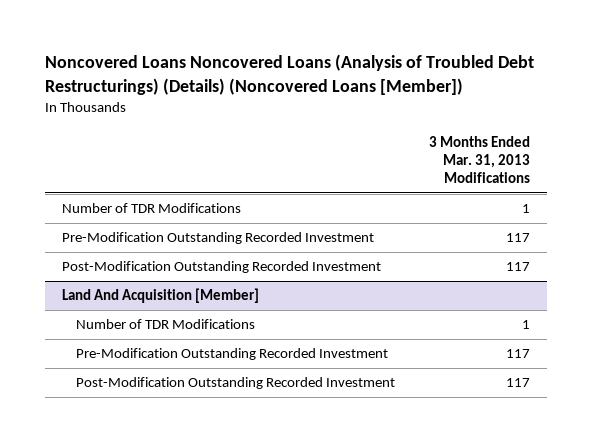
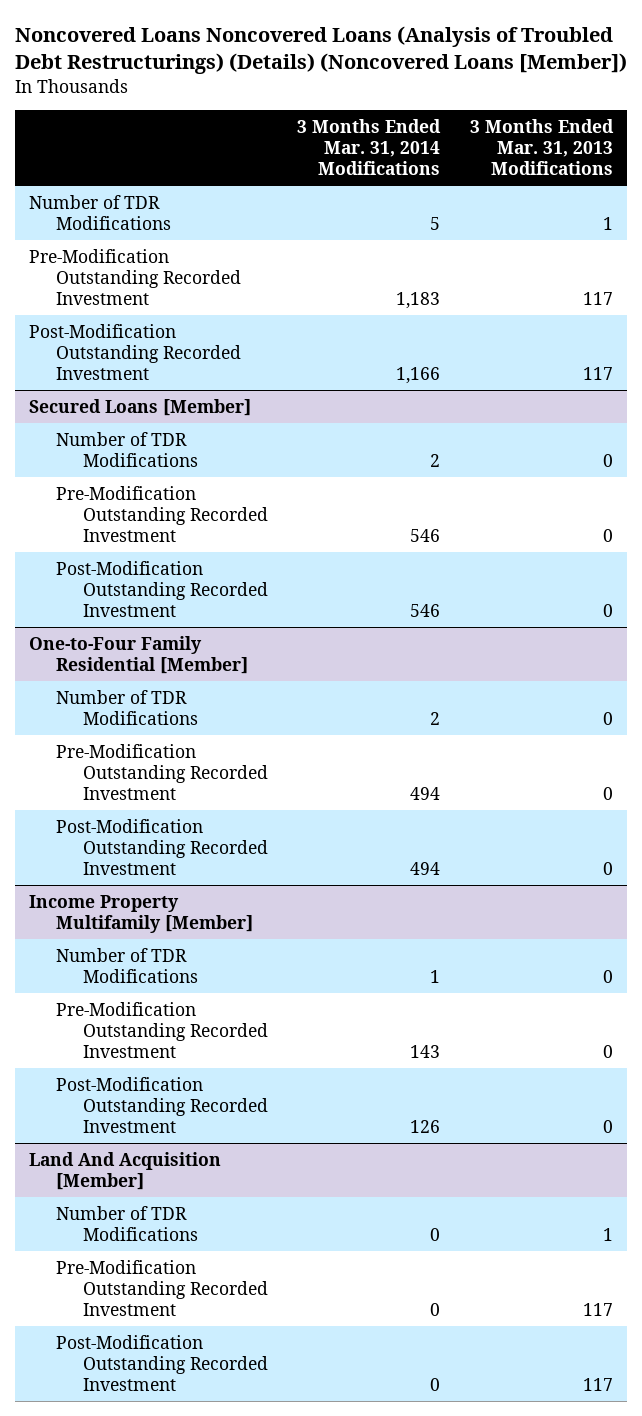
- | 3 Months Ended Mar. 31, 2013 Modifications
+ | 3 Months Ended Mar. 31, 2014 Modifications | 3 Months Ended Mar. 31, 2013 Modifications
+ Secured Loans [Member]
+ Number of TDR Modifications | 2 | 0
+ Pre-Modification Outstanding Recorded Investment | 546 | 0
+ Post-Modification Outstanding Recorded Investment | 546 | 0
+ One-to-Four Family Residential [Member]
+ Number of TDR Modifications | 2 | 0
+ Pre-Modification Outstanding Recorded Investment | 494 | 0
+ Post-Modification Outstanding Recorded Investment | 494 | 0
+ Income Property Multifamily [Member]
+ Number of TDR Modifications | 1 | 0
+ Pre-Modification Outstanding Recorded Investment | 143 | 0
+ Post-Modification Outstanding Recorded Investment | 126 | 0

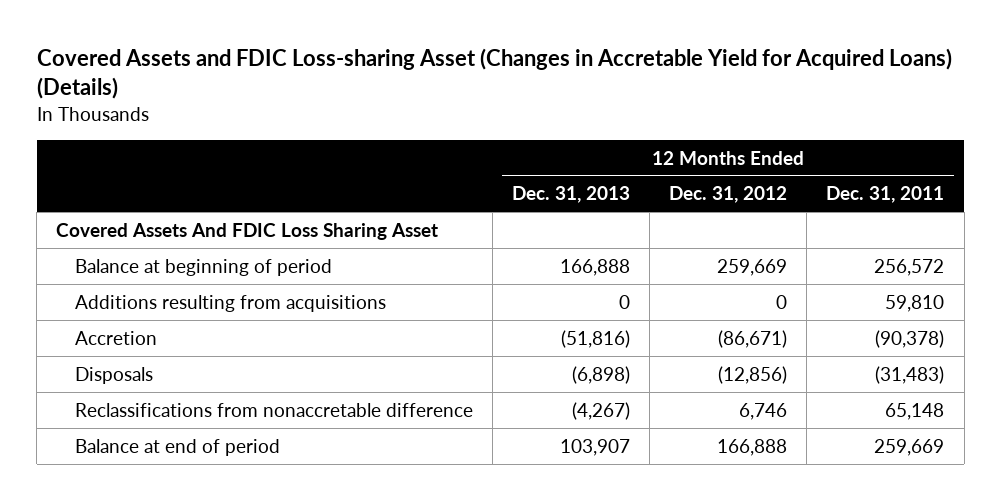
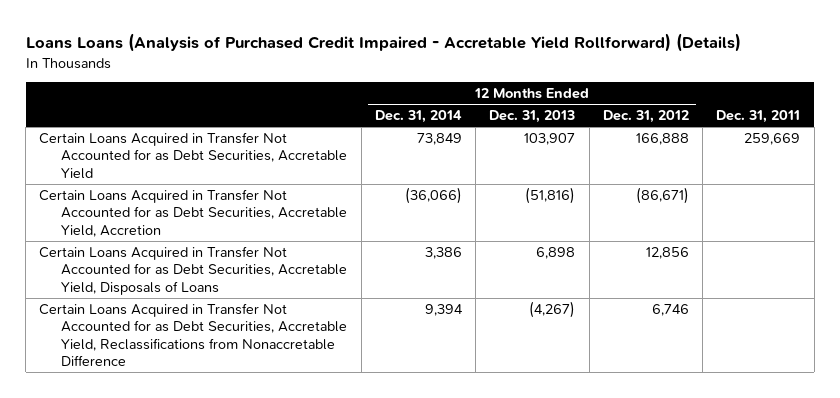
- Covered Assets and FDIC Loss-sharing Asset (Changes in Accretable Yield for Acquired Loans) (Details)
+ Loans Loans (Analysis of Purchased Credit Impaired - Accretable Yield Rollforward) (Details)
- | 12 Months Ended Dec. 31, 2013 | 12 Months Ended Dec. 31, 2012 | 12 Months Ended Dec. 31, 2011
+ | 12 Months Ended Dec. 31, 2014 | 12 Months Ended Dec. 31, 2013 | 12 Months Ended Dec. 31, 2012 | Dec. 31, 2011
- Covered Assets And FDIC Loss Sharing Asset
- Balance at beginning of period | 166,888 | 259,669 | 256,572
- Additions resulting from acquisitions | 0 | 0 | 59,810
- Accretion | (51,816) | (86,671) | (90,378)
- Disposals | (6,898) | (12,856) | (31,483)
- Reclassifications from nonaccretable difference | (4,267) | 6,746 | 65,148
- Balance at end of period | 103,907 | 166,888 | 259,669
+ Certain Loans Acquired in Transfer Not Accounted for as Debt Securities, Accretable Yield | 73,849 | 103,907 | 166,888 | 259,669
+ Certain Loans Acquired in Transfer Not Accounted for as Debt Securities, Accretable Yield, Accretion | (36,066) | (51,816) | (86,671) |
+ Certain Loans Acquired in Transfer Not Accounted for as Debt Securities, Accretable Yield, Disposals of Loans | 3,386 | 6,898 | 12,856 |
+ Certain Loans Acquired in Transfer Not Accounted for as Debt Securities, Accretable Yield, Reclassifications from Nonaccretable Difference | 9,394 | (4,267) | 6,746 |

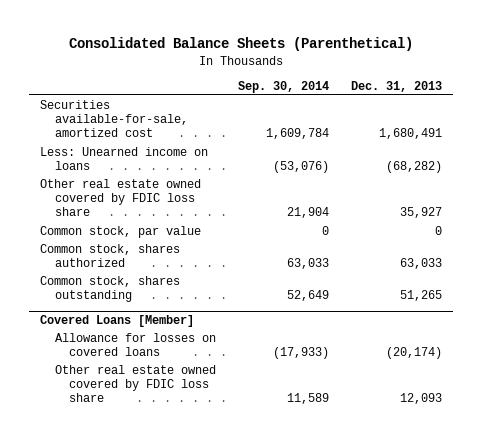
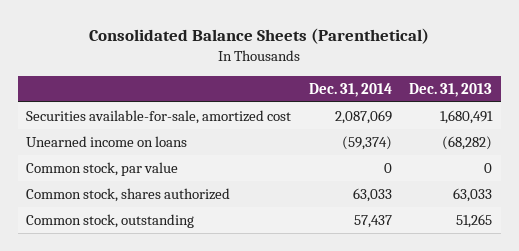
- | Sep. 30, 2014 | Dec. 31, 2013
+ | Dec. 31, 2014 | Dec. 31, 2013
- Less: Unearned income on loans | (53,076) | (68,282)
- Other real estate owned covered by FDIC loss share | 21,904 | 35,927
+ Unearned income on loans | (59,374) | (68,282)
- Common stock, shares outstanding | 52,649 | 51,265
- Covered Loans [Member]
- Allowance for losses on covered loans | (17,933) | (20,174)
- Other real estate owned covered by FDIC loss share | 11,589 | 12,093
+ Common stock, outstanding | 57,437 | 51,265

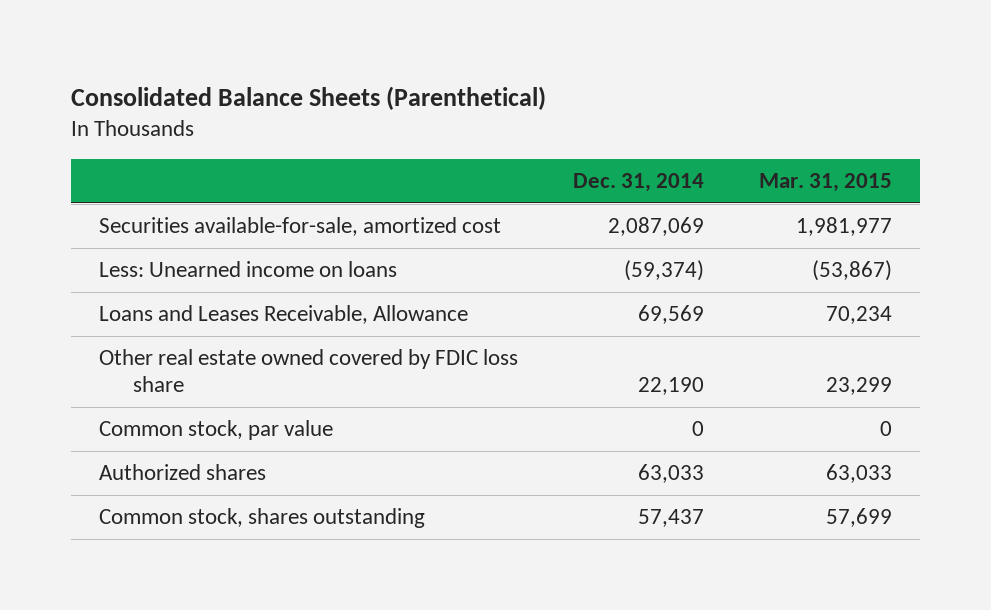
- | Dec. 31, 2014 | Dec. 31, 2013
+ | Dec. 31, 2014 | Mar. 31, 2015
- Unearned income on loans | (59,374) | (68,282)
+ Less: Unearned income on loans | (59,374) | (53,867)
+ Loans and Leases Receivable, Allowance | 69,569 | 70,234
+ Other real estate owned covered by FDIC loss share | 22,190 | 23,299
- Common stock, shares authorized | 63,033 | 63,033
- Common stock, outstanding | 57,437 | 51,265
+ Authorized shares | 63,033 | 63,033
+ Common stock, shares outstanding | 57,437 | 57,699

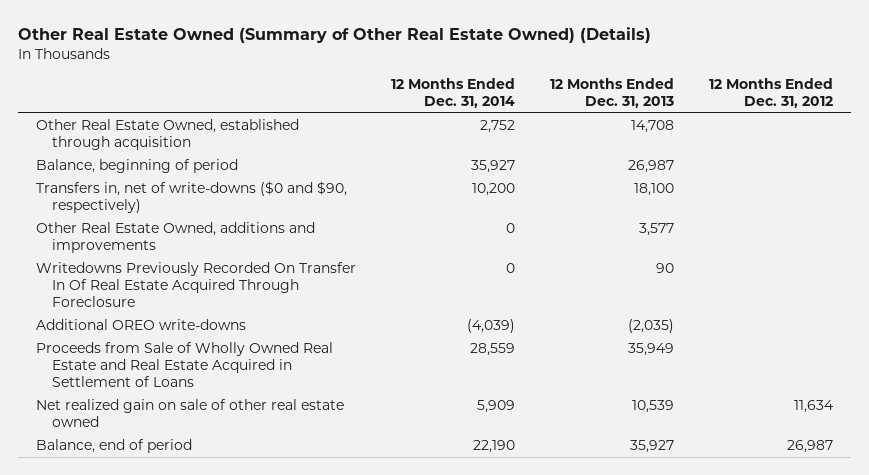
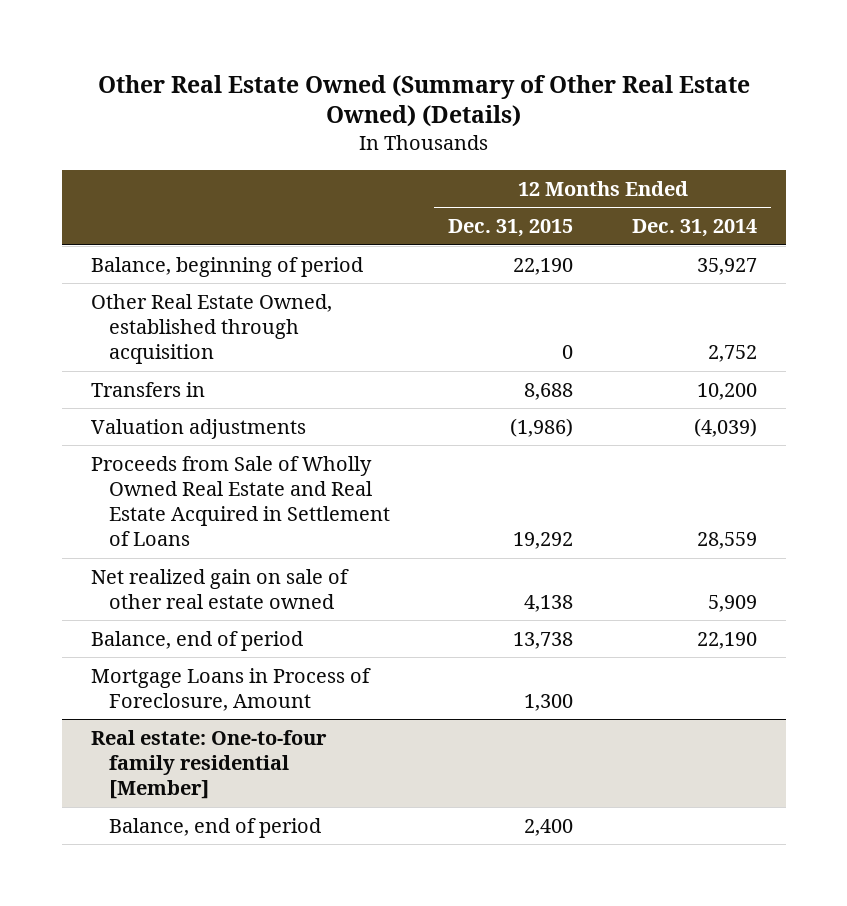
- | 12 Months Ended Dec. 31, 2014 | 12 Months Ended Dec. 31, 2013 | 12 Months Ended Dec. 31, 2012
+ | 12 Months Ended Dec. 31, 2015 | 12 Months Ended Dec. 31, 2014
- Transfers in, net of write-downs ($0 and $90, respectively) | 10,200 | 18,100 |
- Other Real Estate Owned, additions and improvements | 0 | 3,577 |
- Writedowns Previously Recorded On Transfer In Of Real Estate Acquired Through Foreclosure | 0 | 90 |
- Additional OREO write-downs | (4,039) | (2,035) |
moved down: Other Real Estate Owned, established through acquisition | 0 | 2,752
+ Transfers in | 8,688 | 10,200
+ Valuation adjustments | (1,986) | (4,039)
+ Mortgage Loans in Process of Foreclosure, Amount | 1,300 |
+ Real estate: One-to-four family residential [Member]
+ Balance, end of period | 2,400 |

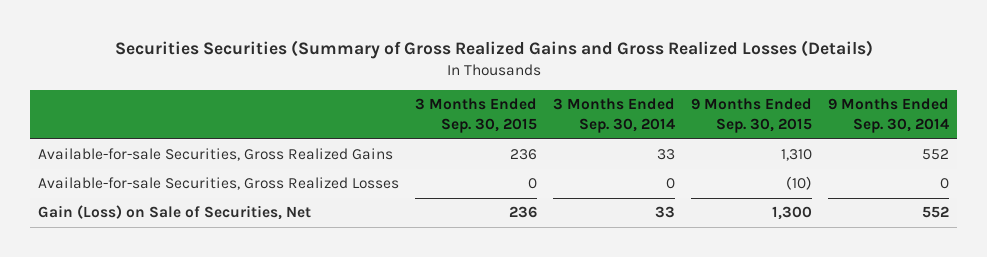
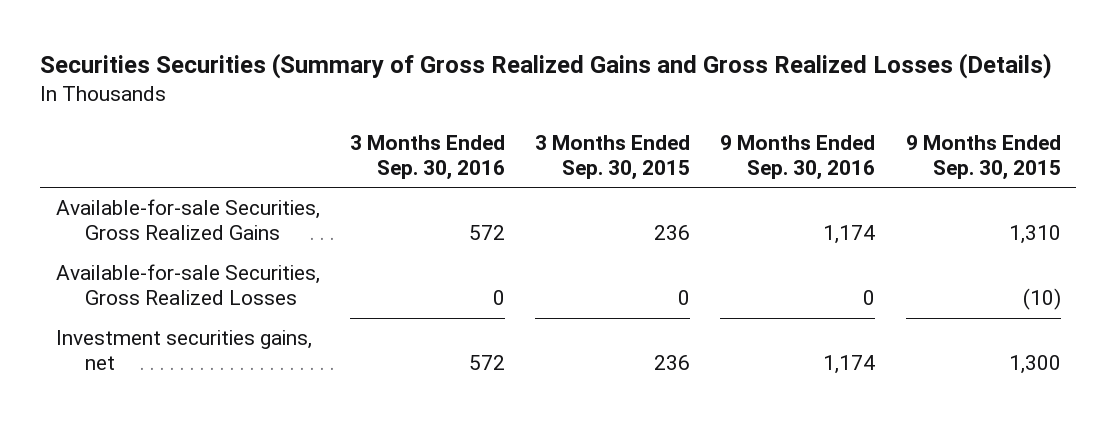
- | 3 Months Ended Sep. 30, 2015 | 3 Months Ended Sep. 30, 2014 | 9 Months Ended Sep. 30, 2015 | 9 Months Ended Sep. 30, 2014
+ | 3 Months Ended Sep. 30, 2016 | 3 Months Ended Sep. 30, 2015 | 9 Months Ended Sep. 30, 2016 | 9 Months Ended Sep. 30, 2015
- Gain (Loss) on Sale of Securities, Net | 236 | 33 | 1,300 | 552
+ Investment securities gains, net | 572 | 236 | 1,174 | 1,300

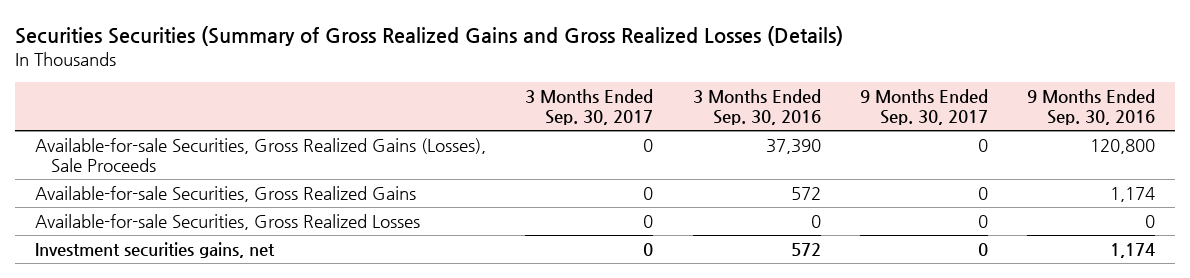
- | 3 Months Ended Sep. 30, 2016 | 3 Months Ended Sep. 30, 2015 | 9 Months Ended Sep. 30, 2016 | 9 Months Ended Sep. 30, 2015
+ | 3 Months Ended Sep. 30, 2017 | 3 Months Ended Sep. 30, 2016 | 9 Months Ended Sep. 30, 2017 | 9 Months Ended Sep. 30, 2016
+ Available-for-sale Securities, Gross Realized Gains (Losses), Sale Proceeds | 0 | 37,390 | 0 | 120,800

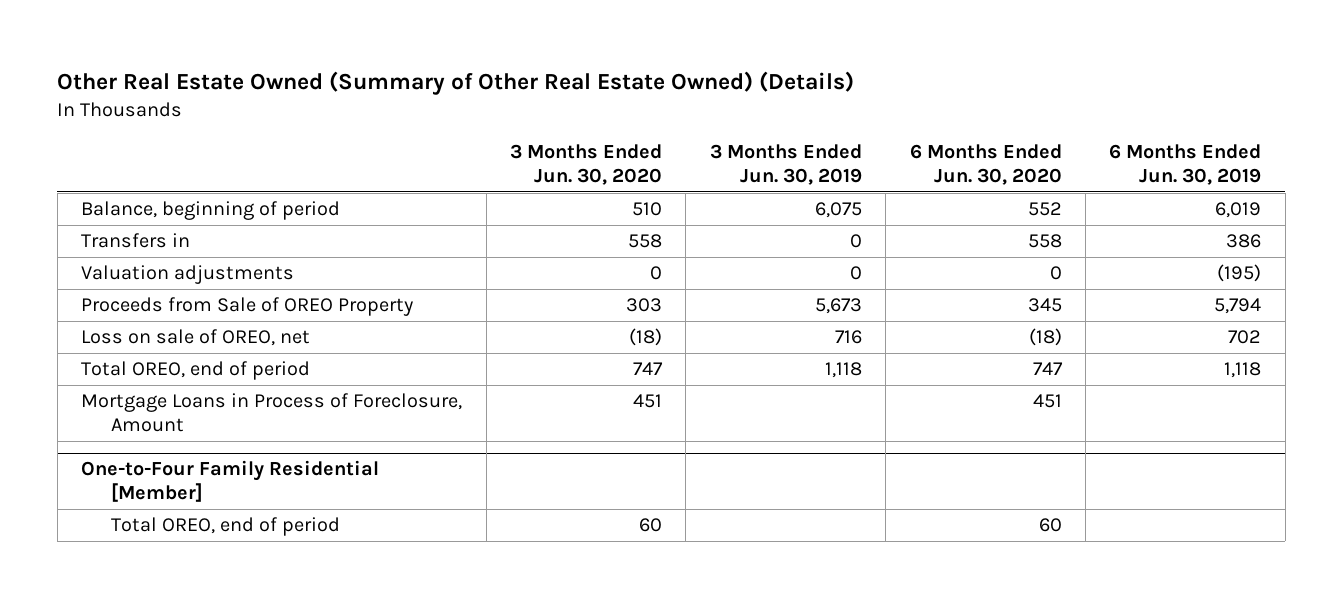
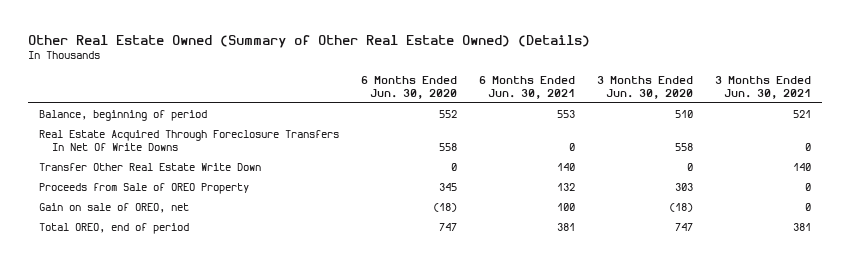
- | 3 Months Ended Jun. 30, 2020 | 3 Months Ended Jun. 30, 2019 | 6 Months Ended Jun. 30, 2020 | 6 Months Ended Jun. 30, 2019
+ | 6 Months Ended Jun. 30, 2020 | 6 Months Ended Jun. 30, 2021 | 3 Months Ended Jun. 30, 2020 | 3 Months Ended Jun. 30, 2021
- Transfers in | 558 | 0 | 558 | 386
- Valuation adjustments | 0 | 0 | 0 | (195)
+ Real Estate Acquired Through Foreclosure Transfers In Net Of Write Downs | 558 | 0 | 558 | 0
+ Transfer Other Real Estate Write Down | 0 | 140 | 0 | 140
- Loss on sale of OREO, net | (18) | 716 | (18) | 702
+ Gain on sale of OREO, net | (18) | 100 | (18) | 0
- Mortgage Loans in Process of Foreclosure, Amount | 451 | | 451 |
- One-to-Four Family Residential [Member]
- Total OREO, end of period | 60 | | 60 |

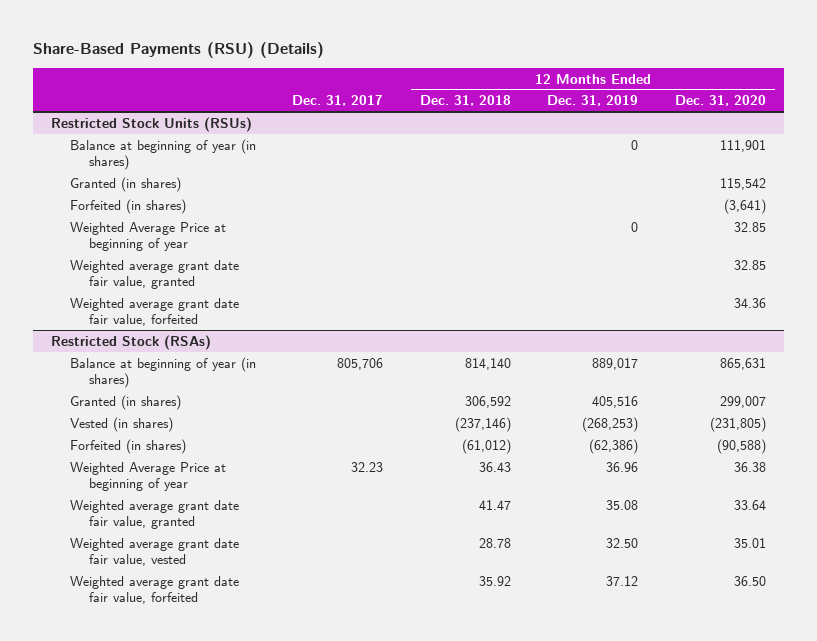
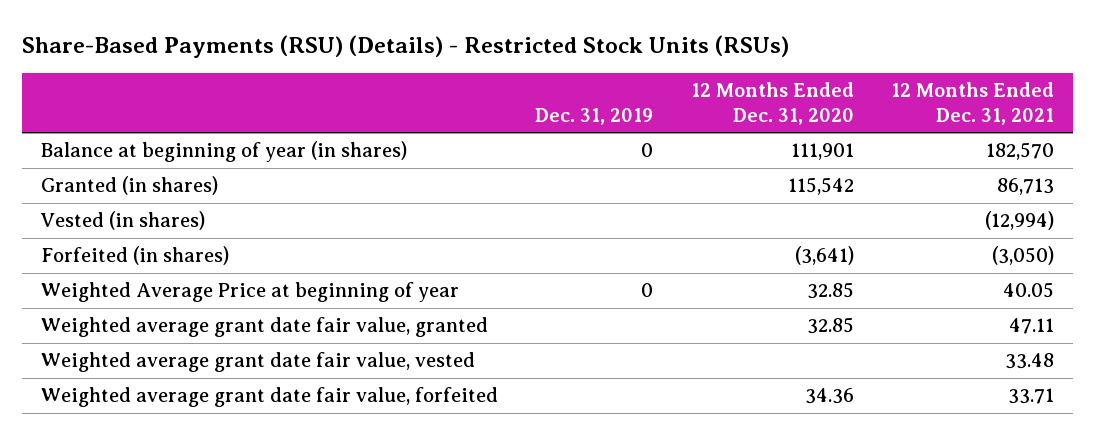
- Share-Based Payments (RSU) (Details)
+ Share-Based Payments (RSU) (Details) - Restricted Stock Units (RSUs)
- | Dec. 31, 2017 | 12 Months Ended Dec. 31, 2018 | 12 Months Ended Dec. 31, 2019 | 12 Months Ended Dec. 31, 2020
+ | Dec. 31, 2019 | 12 Months Ended Dec. 31, 2020 | 12 Months Ended Dec. 31, 2021
- Restricted Stock Units (RSUs)
+ Vested (in shares) | | | (12,994)
+ Weighted average grant date fair value, vested | | | 33.48
- Restricted Stock (RSAs)
- Balance at beginning of year (in shares) | 805,706 | 814,140 | 889,017 | 865,631
- Granted (in shares) | | 306,592 | 405,516 | 299,007
- Vested (in shares) | | (237,146) | (268,253) | (231,805)
- Forfeited (in shares) | | (61,012) | (62,386) | (90,588)
- Weighted Average Price at beginning of year | 32.23 | 36.43 | 36.96 | 36.38
- Weighted average grant date fair value, granted | | 41.47 | 35.08 | 33.64
- Weighted average grant date fair value, vested | | 28.78 | 32.50 | 35.01
- Weighted average grant date fair value, forfeited | | 35.92 | 37.12 | 36.50

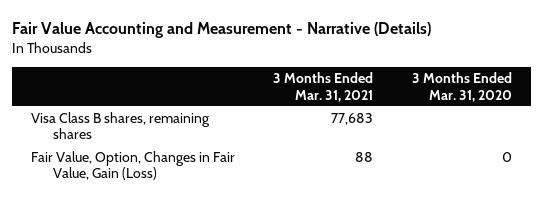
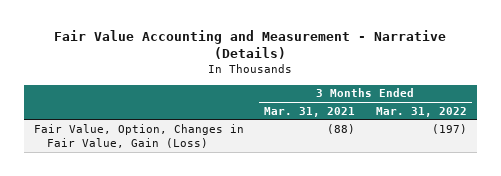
- | 3 Months Ended Mar. 31, 2021 | 3 Months Ended Mar. 31, 2020
+ | 3 Months Ended Mar. 31, 2021 | 3 Months Ended Mar. 31, 2022
- Visa Class B shares, remaining shares | 77,683 |
- Fair Value, Option, Changes in Fair Value, Gain (Loss) | 88 | 0
+ Fair Value, Option, Changes in Fair Value, Gain (Loss) | (88) | (197)

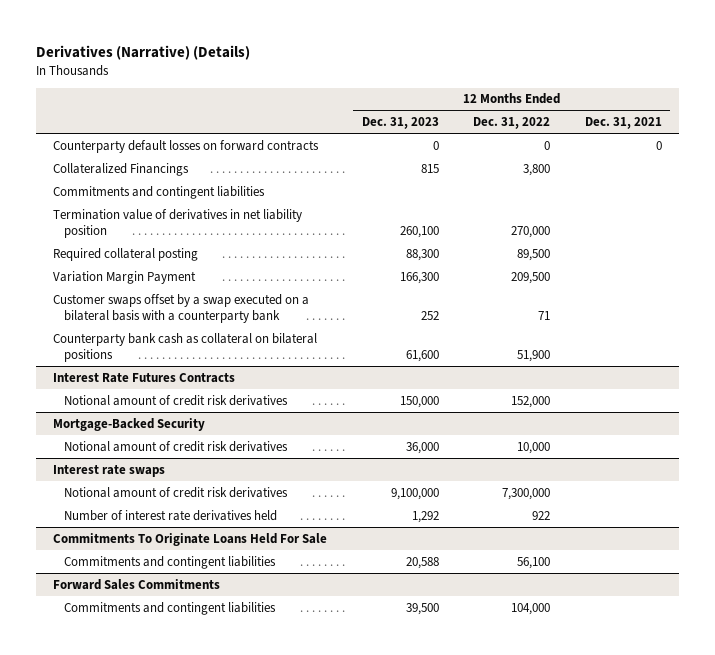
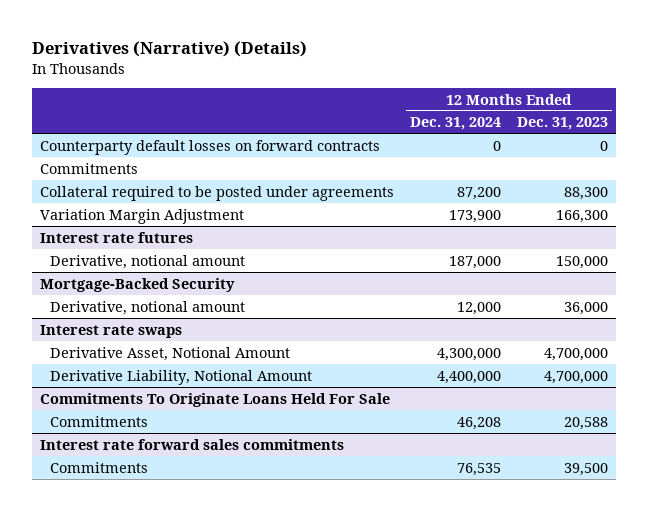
- | 12 Months Ended Dec. 31, 2023 | 12 Months Ended Dec. 31, 2022 | 12 Months Ended Dec. 31, 2021
+ | 12 Months Ended Dec. 31, 2024 | 12 Months Ended Dec. 31, 2023
- Collateralized Financings | 815 | 3,800 |
- Commitments and contingent liabilities
- Termination value of derivatives in net liability position | 260,100 | 270,000 |
- Required collateral posting | 88,300 | 89,500 |
- Variation Margin Payment | 166,300 | 209,500 |
- Customer swaps offset by a swap executed on a bilateral basis with a counterparty bank | 252 | 71 |
- Counterparty bank cash as collateral on bilateral positions | 61,600 | 51,900 |
- Interest Rate Futures Contracts
- Notional amount of credit risk derivatives | 150,000 | 152,000 |
+ Commitments
+ Collateral required to be posted under agreements | 87,200 | 88,300
+ Variation Margin Adjustment | 173,900 | 166,300
+ Interest rate futures
+ Derivative, notional amount | 187,000 | 150,000
@ Mortgage-Backed Security
- Notional amount of credit risk derivatives | 36,000 | 10,000 |
+ Derivative, notional amount | 12,000 | 36,000
@ Interest rate swaps
- Notional amount of credit risk derivatives | 9,100,000 | 7,300,000 |
- Number of interest rate derivatives held | 1,292 | 922 |
+ Derivative Asset, Notional Amount | 4,300,000 | 4,700,000
+ Derivative Liability, Notional Amount | 4,400,000 | 4,700,000
@ Commitments To Originate Loans Held For Sale
- Commitments and contingent liabilities | 20,588 | 56,100 |
- Forward Sales Commitments
- Commitments and contingent liabilities | 39,500 | 104,000 |
@ Commitments To Originate Loans Held For Sale
+ Commitments | 46,208 | 20,588
+ Interest rate forward sales commitments
+ Commitments | 76,535 | 39,500

